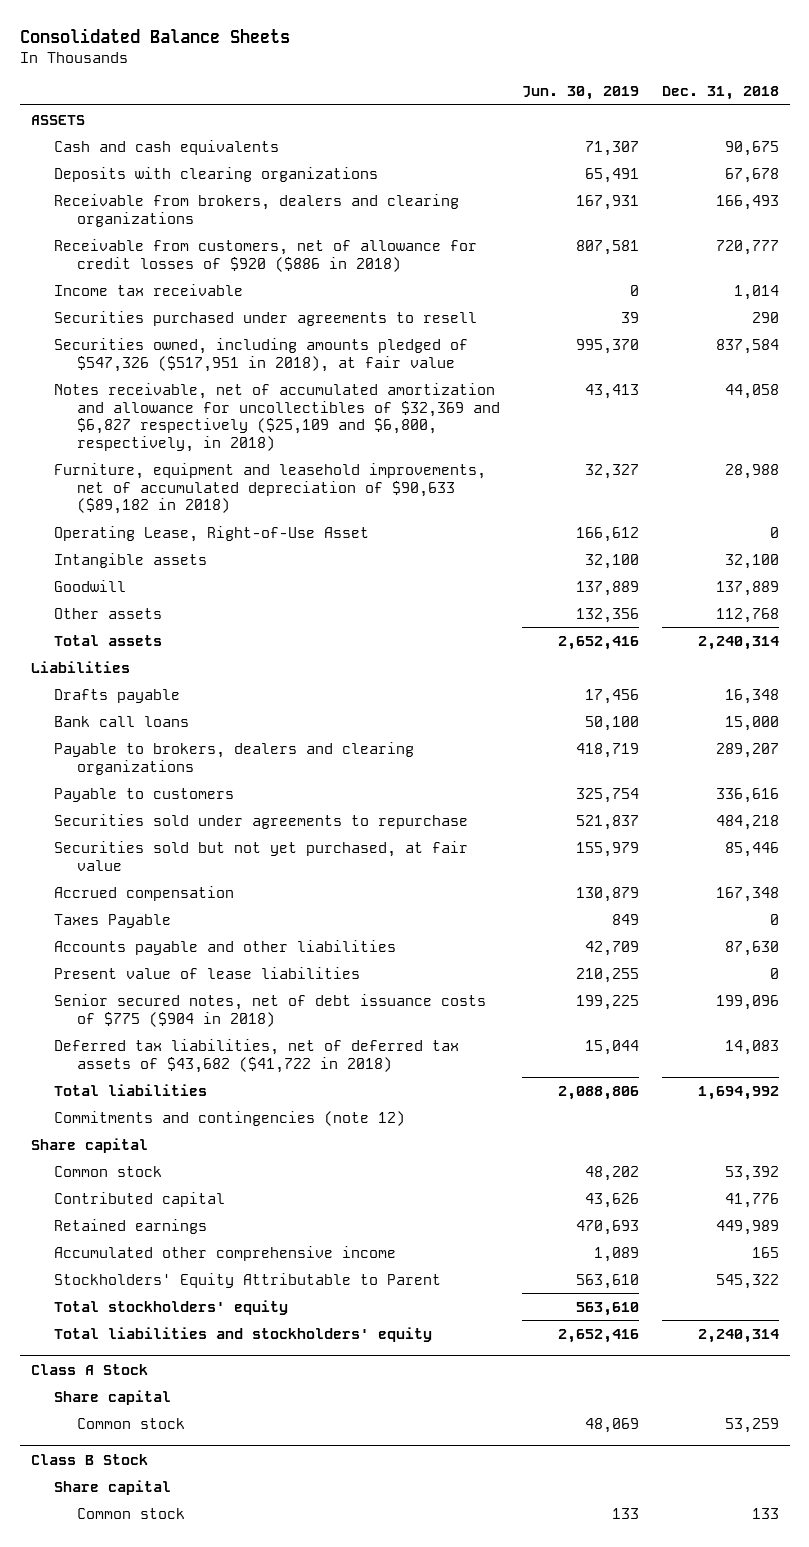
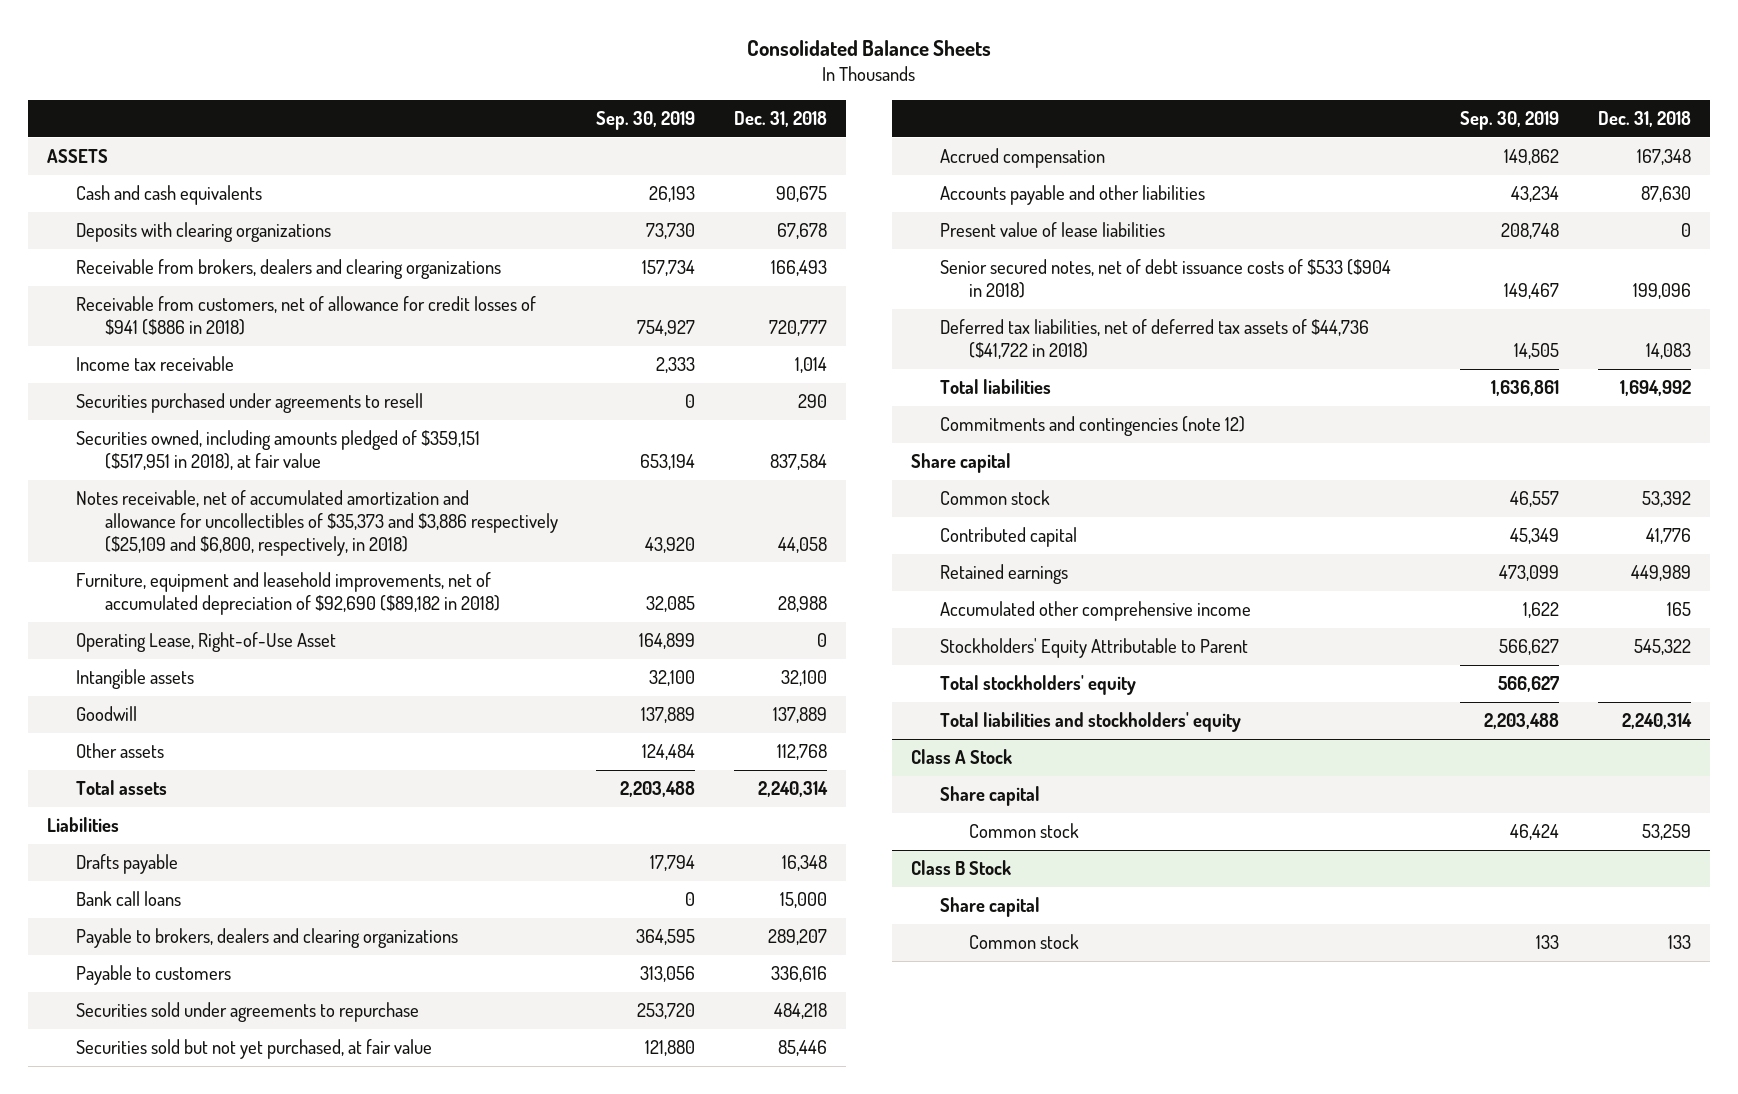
- | Jun. 30, 2019 | Dec. 31, 2018
+ | Sep. 30, 2019 | Dec. 31, 2018
- Receivable from customers, net of allowance for credit losses of $920 ($886 in 2018) | 807,581 | 720,777
+ Receivable from customers, net of allowance for credit losses of $941 ($886 in 2018) | 754,927 | 720,777
- Securities owned, including amounts pledged of $547,326 ($517,951 in 2018), at fair value | 995,370 | 837,584
- Notes receivable, net of accumulated amortization and allowance for uncollectibles of $32,369 and $6,827 respectively ($25,109 and $6,800, respectively, in 2018) | 43,413 | 44,058
- Furniture, equipment and leasehold improvements, net of accumulated depreciation of $90,633 ($89,182 in 2018) | 32,327 | 28,988
+ Securities owned, including amounts pledged of $359,151 ($517,951 in 2018), at fair value | 653,194 | 837,584
+ Notes receivable, net of accumulated amortization and allowance for uncollectibles of $35,373 and $3,886 respectively ($25,109 and $6,800, respectively, in 2018) | 43,920 | 44,058
+ Furniture, equipment and leasehold improvements, net of accumulated depreciation of $92,690 ($89,182 in 2018) | 32,085 | 28,988
- Taxes Payable | 849 | 0
- Senior secured notes, net of debt issuance costs of $775 ($904 in 2018) | 199,225 | 199,096
- Deferred tax liabilities, net of deferred tax assets of $43,682 ($41,722 in 2018) | 15,044 | 14,083
+ Senior secured notes, net of debt issuance costs of $533 ($904 in 2018) | 149,467 | 199,096
+ Deferred tax liabilities, net of deferred tax assets of $44,736 ($41,722 in 2018) | 14,505 | 14,083

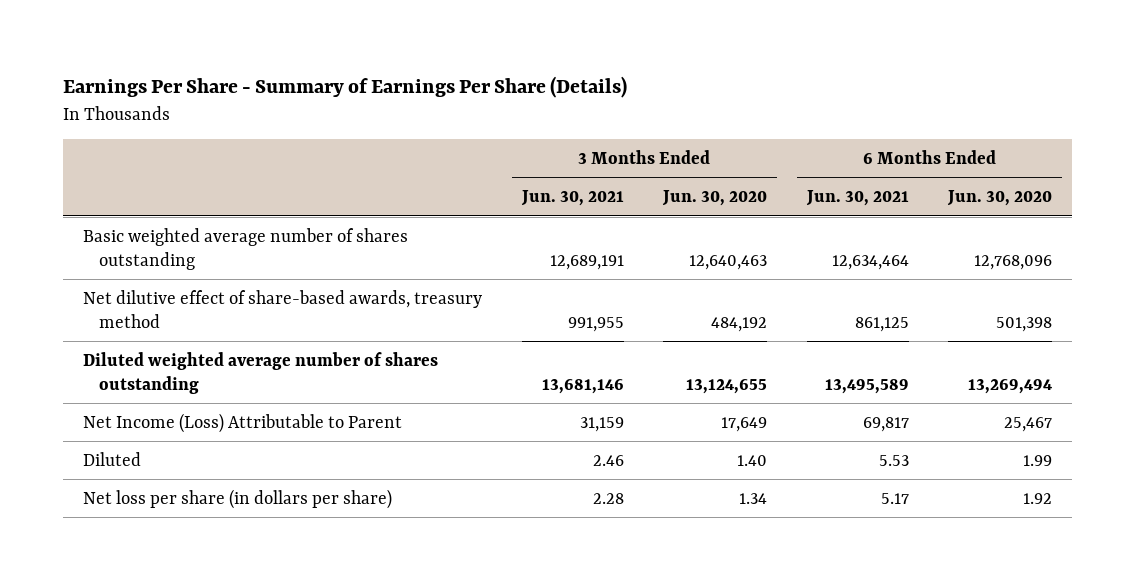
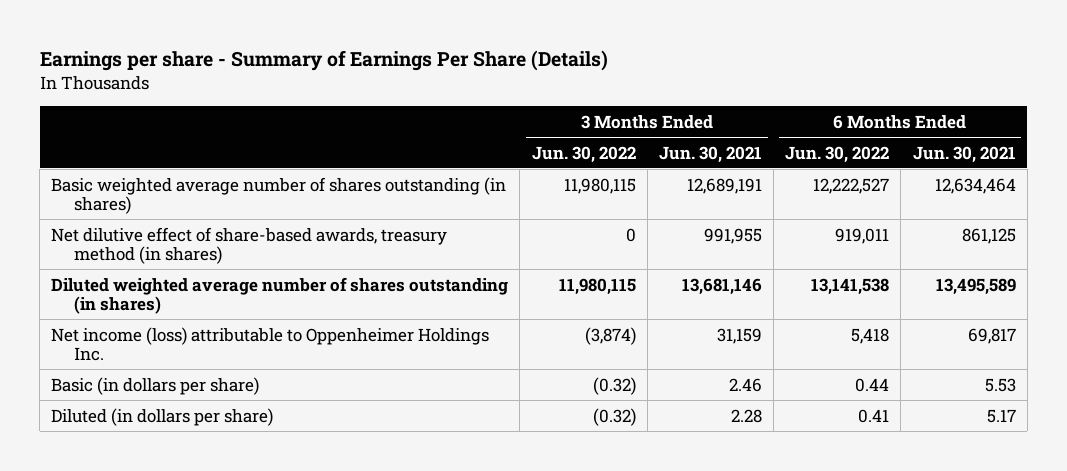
- Earnings Per Share - Summary of Earnings Per Share (Details)
+ Earnings per share - Summary of Earnings Per Share (Details)
- | 3 Months Ended Jun. 30, 2021 | 3 Months Ended Jun. 30, 2020 | 6 Months Ended Jun. 30, 2021 | 6 Months Ended Jun. 30, 2020
+ | 3 Months Ended Jun. 30, 2022 | 3 Months Ended Jun. 30, 2021 | 6 Months Ended Jun. 30, 2022 | 6 Months Ended Jun. 30, 2021
- Basic weighted average number of shares outstanding | 12,689,191 | 12,640,463 | 12,634,464 | 12,768,096
- Net dilutive effect of share-based awards, treasury method | 991,955 | 484,192 | 861,125 | 501,398
- Diluted weighted average number of shares outstanding | 13,681,146 | 13,124,655 | 13,495,589 | 13,269,494
- Net Income (Loss) Attributable to Parent | 31,159 | 17,649 | 69,817 | 25,467
- Diluted | 2.46 | 1.40 | 5.53 | 1.99
- Net loss per share (in dollars per share) | 2.28 | 1.34 | 5.17 | 1.92
+ Basic weighted average number of shares outstanding (in shares) | 11,980,115 | 12,689,191 | 12,222,527 | 12,634,464
+ Net dilutive effect of share-based awards, treasury method (in shares) | 0 | 991,955 | 919,011 | 861,125
+ Diluted weighted average number of shares outstanding (in shares) | 11,980,115 | 13,681,146 | 13,141,538 | 13,495,589
+ Net income (loss) attributable to Oppenheimer Holdings Inc. | (3,874) | 31,159 | 5,418 | 69,817
+ Basic (in dollars per share) | (0.32) | 2.46 | 0.44 | 5.53
+ Diluted (in dollars per share) | (0.32) | 2.28 | 0.41 | 5.17

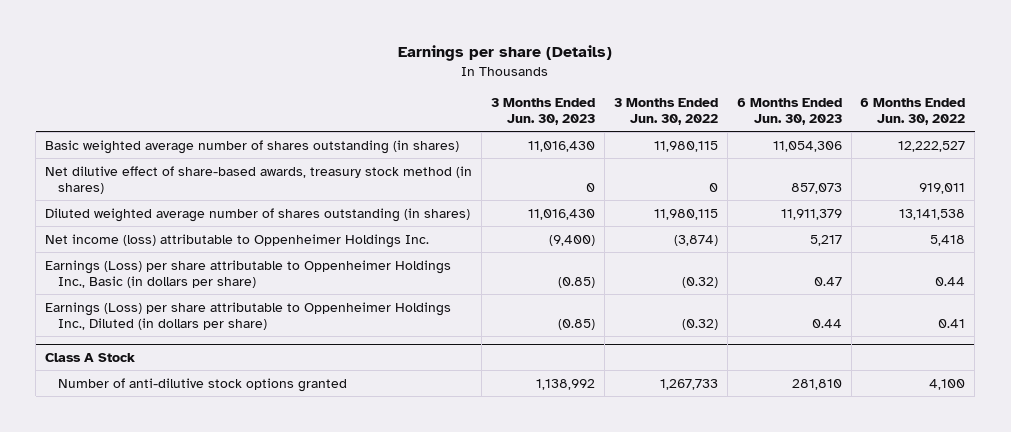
- Earnings per share - Summary of Earnings Per Share (Details)
+ Earnings per share (Details)
- | 3 Months Ended Jun. 30, 2022 | 3 Months Ended Jun. 30, 2021 | 6 Months Ended Jun. 30, 2022 | 6 Months Ended Jun. 30, 2021
+ | 3 Months Ended Jun. 30, 2023 | 3 Months Ended Jun. 30, 2022 | 6 Months Ended Jun. 30, 2023 | 6 Months Ended Jun. 30, 2022
- Net dilutive effect of share-based awards, treasury method (in shares) | 0 | 991,955 | 919,011 | 861,125
+ Net dilutive effect of share-based awards, treasury stock method (in shares) | 0 | 0 | 857,073 | 919,011
- Basic (in dollars per share) | (0.32) | 2.46 | 0.44 | 5.53
- Diluted (in dollars per share) | (0.32) | 2.28 | 0.41 | 5.17
+ Earnings (Loss) per share attributable to Oppenheimer Holdings Inc., Basic (in dollars per share) | (0.85) | (0.32) | 0.47 | 0.44
+ Earnings (Loss) per share attributable to Oppenheimer Holdings Inc., Diluted (in dollars per share) | (0.85) | (0.32) | 0.44 | 0.41
+ Class A Stock
+ Number of anti-dilutive stock options granted | 1,138,992 | 1,267,733 | 281,810 | 4,100

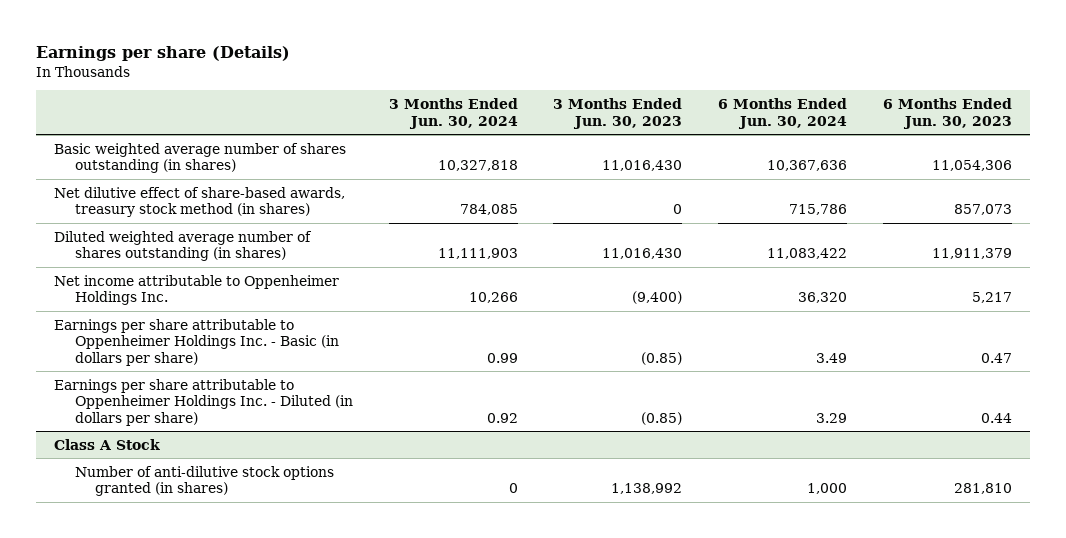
- | 3 Months Ended Jun. 30, 2023 | 3 Months Ended Jun. 30, 2022 | 6 Months Ended Jun. 30, 2023 | 6 Months Ended Jun. 30, 2022
+ | 3 Months Ended Jun. 30, 2024 | 3 Months Ended Jun. 30, 2023 | 6 Months Ended Jun. 30, 2024 | 6 Months Ended Jun. 30, 2023
- Net income (loss) attributable to Oppenheimer Holdings Inc. | (9,400) | (3,874) | 5,217 | 5,418
- Earnings (Loss) per share attributable to Oppenheimer Holdings Inc., Basic (in dollars per share) | (0.85) | (0.32) | 0.47 | 0.44
- Earnings (Loss) per share attributable to Oppenheimer Holdings Inc., Diluted (in dollars per share) | (0.85) | (0.32) | 0.44 | 0.41
+ Net income attributable to Oppenheimer Holdings Inc. | 10,266 | (9,400) | 36,320 | 5,217
+ Earnings per share attributable to Oppenheimer Holdings Inc. - Basic (in dollars per share) | 0.99 | (0.85) | 3.49 | 0.47
+ Earnings per share attributable to Oppenheimer Holdings Inc. - Diluted (in dollars per share) | 0.92 | (0.85) | 3.29 | 0.44
@ Class A Stock
- Number of anti-dilutive stock options granted | 1,138,992 | 1,267,733 | 281,810 | 4,100
+ Number of anti-dilutive stock options granted (in shares) | 0 | 1,138,992 | 1,000 | 281,810

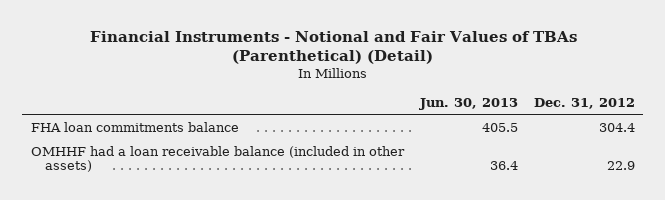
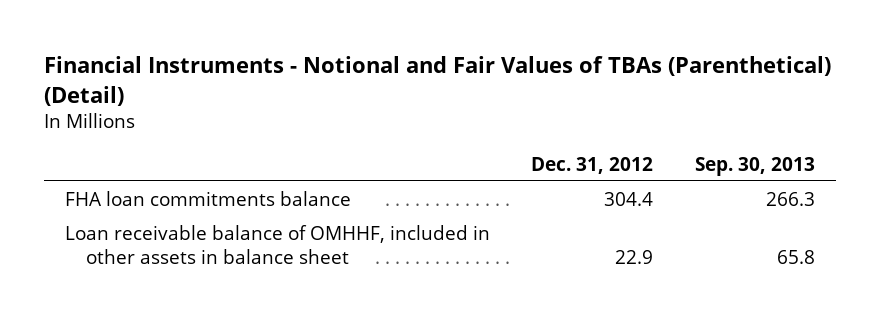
- | Jun. 30, 2013 | Dec. 31, 2012
+ | Dec. 31, 2012 | Sep. 30, 2013
- OMHHF had a loan receivable balance (included in other assets) | 36.4 | 22.9
+ Loan receivable balance of OMHHF, included in other assets in balance sheet | 22.9 | 65.8

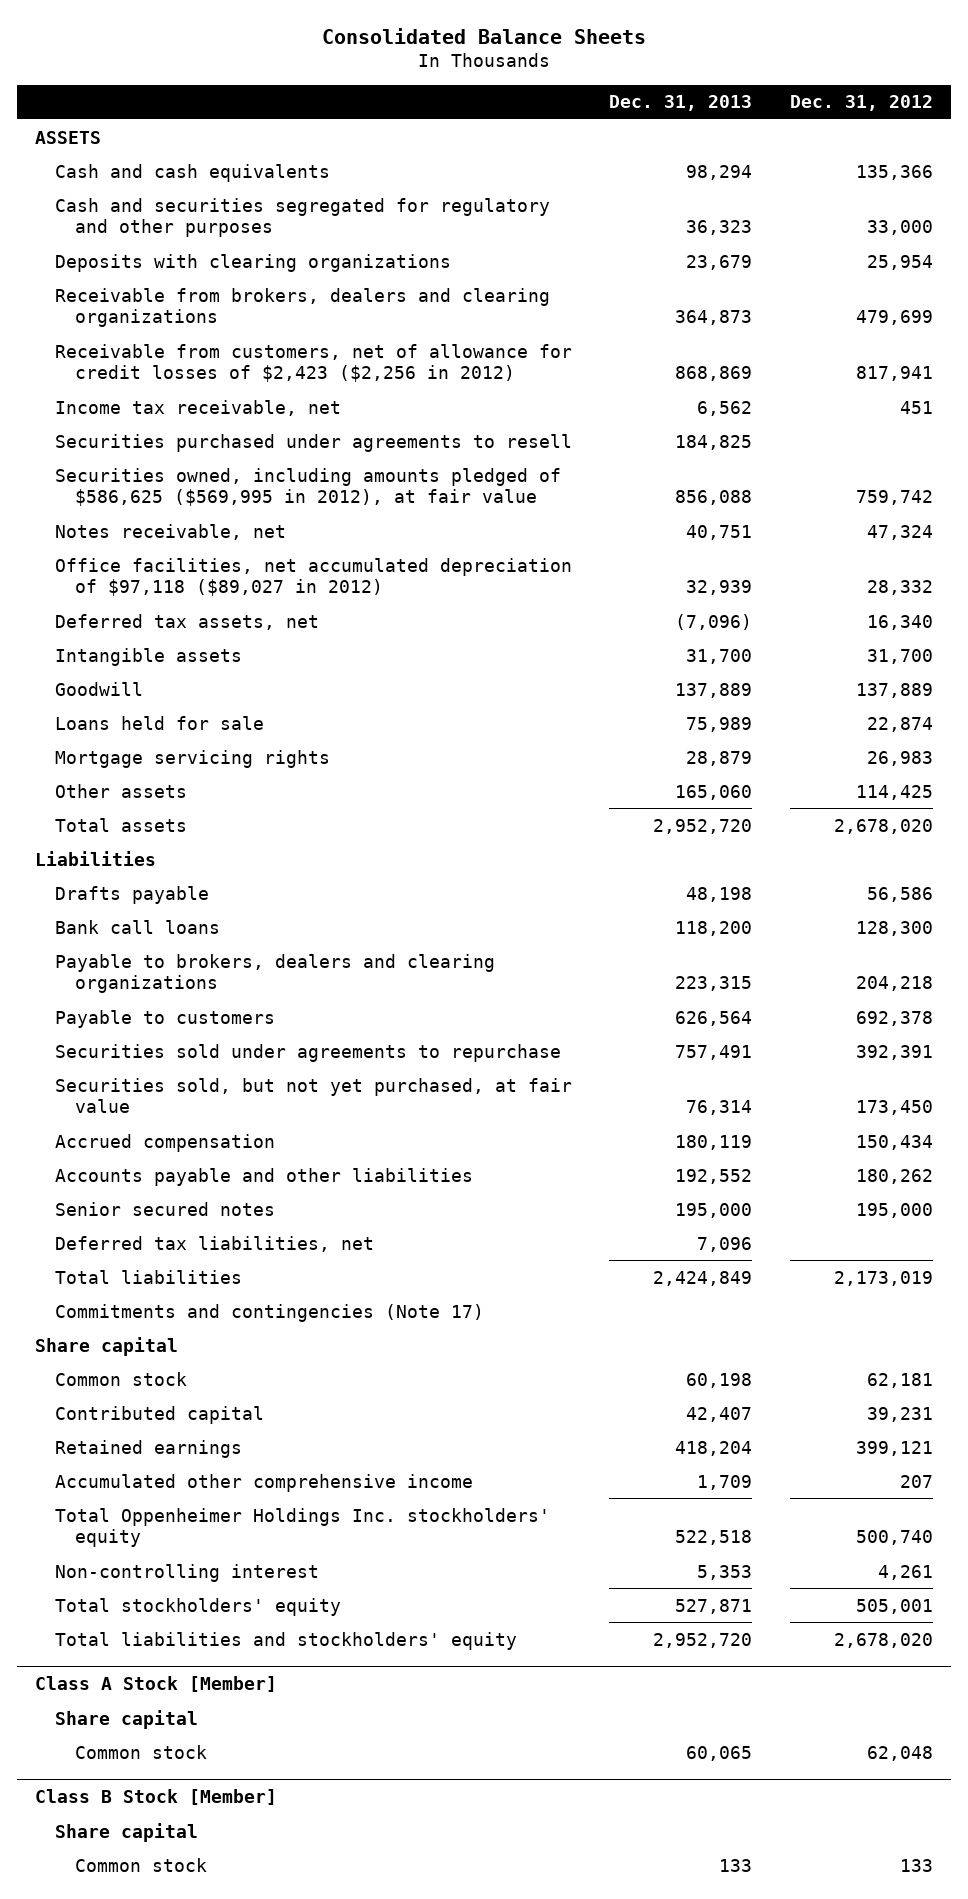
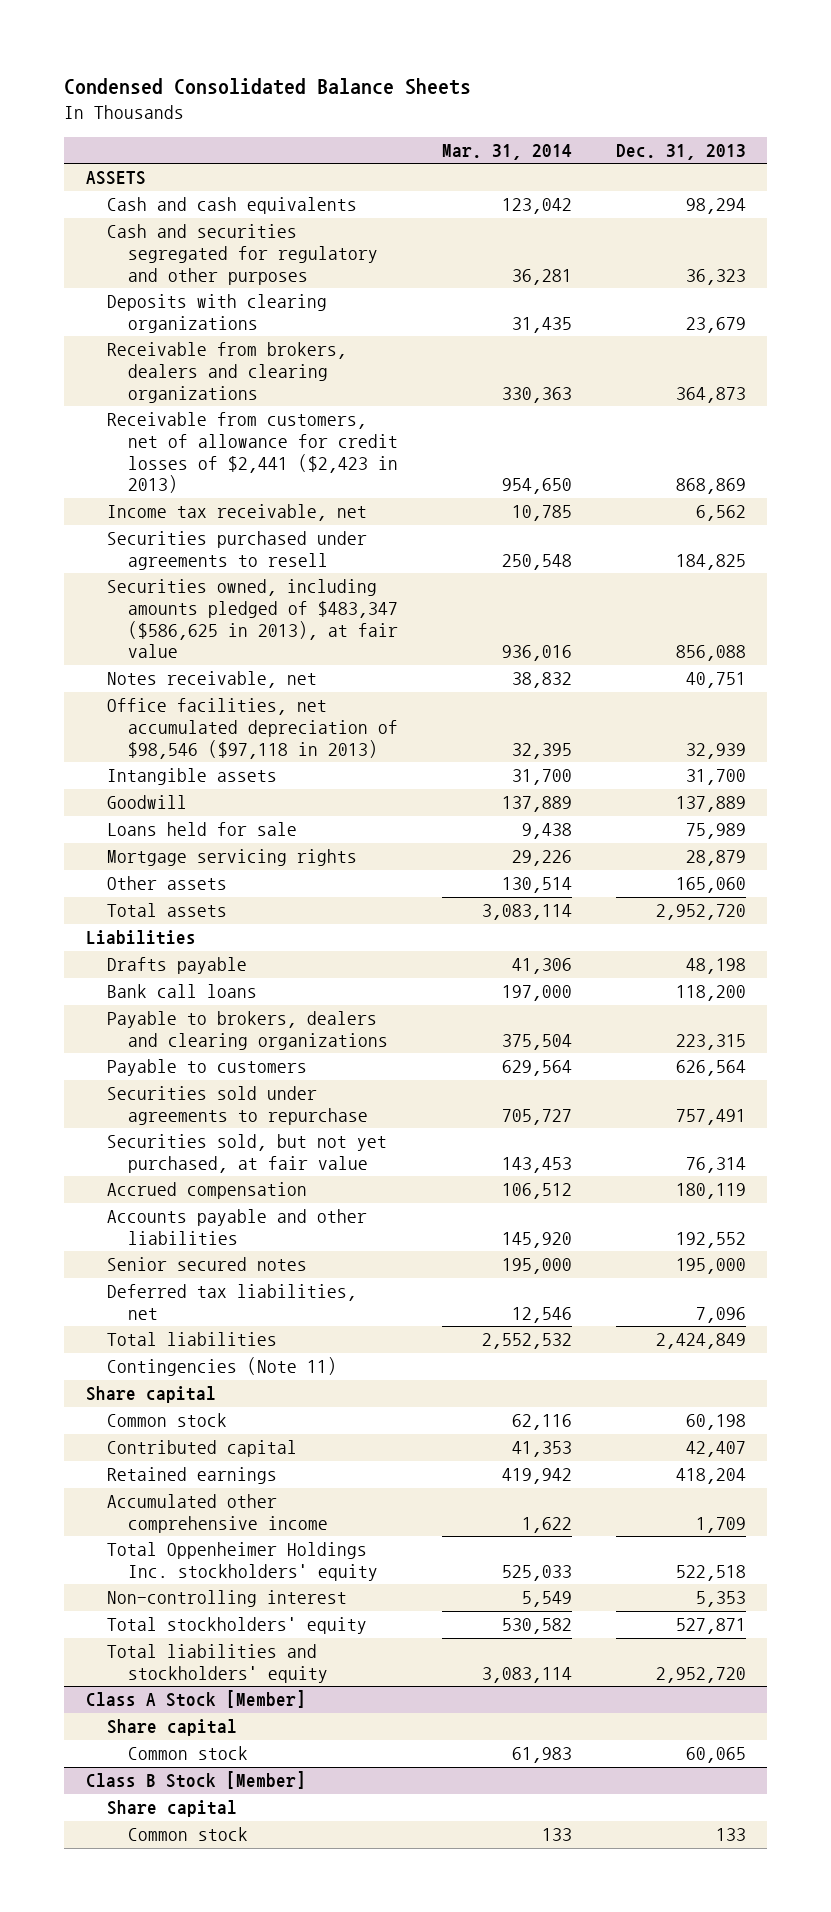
- Consolidated Balance Sheets
+ Condensed Consolidated Balance Sheets
- | Dec. 31, 2013 | Dec. 31, 2012
+ | Mar. 31, 2014 | Dec. 31, 2013
- Receivable from customers, net of allowance for credit losses of $2,423 ($2,256 in 2012) | 868,869 | 817,941
+ Receivable from customers, net of allowance for credit losses of $2,441 ($2,423 in 2013) | 954,650 | 868,869
- Securities owned, including amounts pledged of $586,625 ($569,995 in 2012), at fair value | 856,088 | 759,742
+ Securities owned, including amounts pledged of $483,347 ($586,625 in 2013), at fair value | 936,016 | 856,088
- Office facilities, net accumulated depreciation of $97,118 ($89,027 in 2012) | 32,939 | 28,332
- Deferred tax assets, net | (7,096) | 16,340
+ Office facilities, net accumulated depreciation of $98,546 ($97,118 in 2013) | 32,395 | 32,939
- Commitments and contingencies (Note 17)
+ Contingencies (Note 11)

